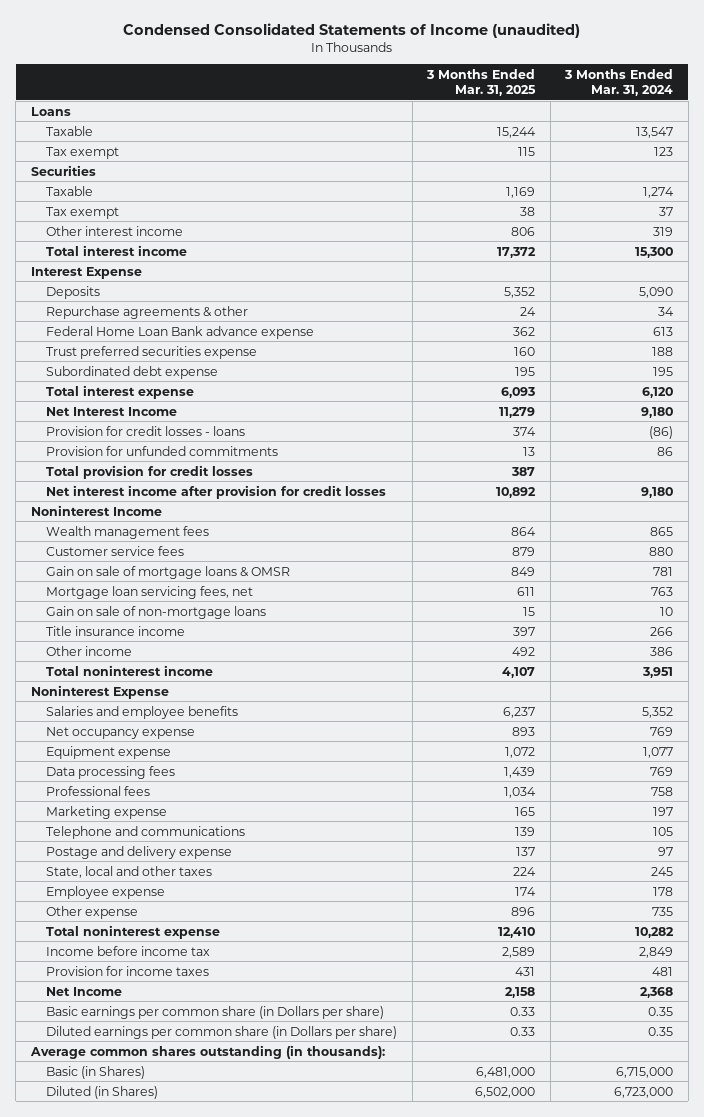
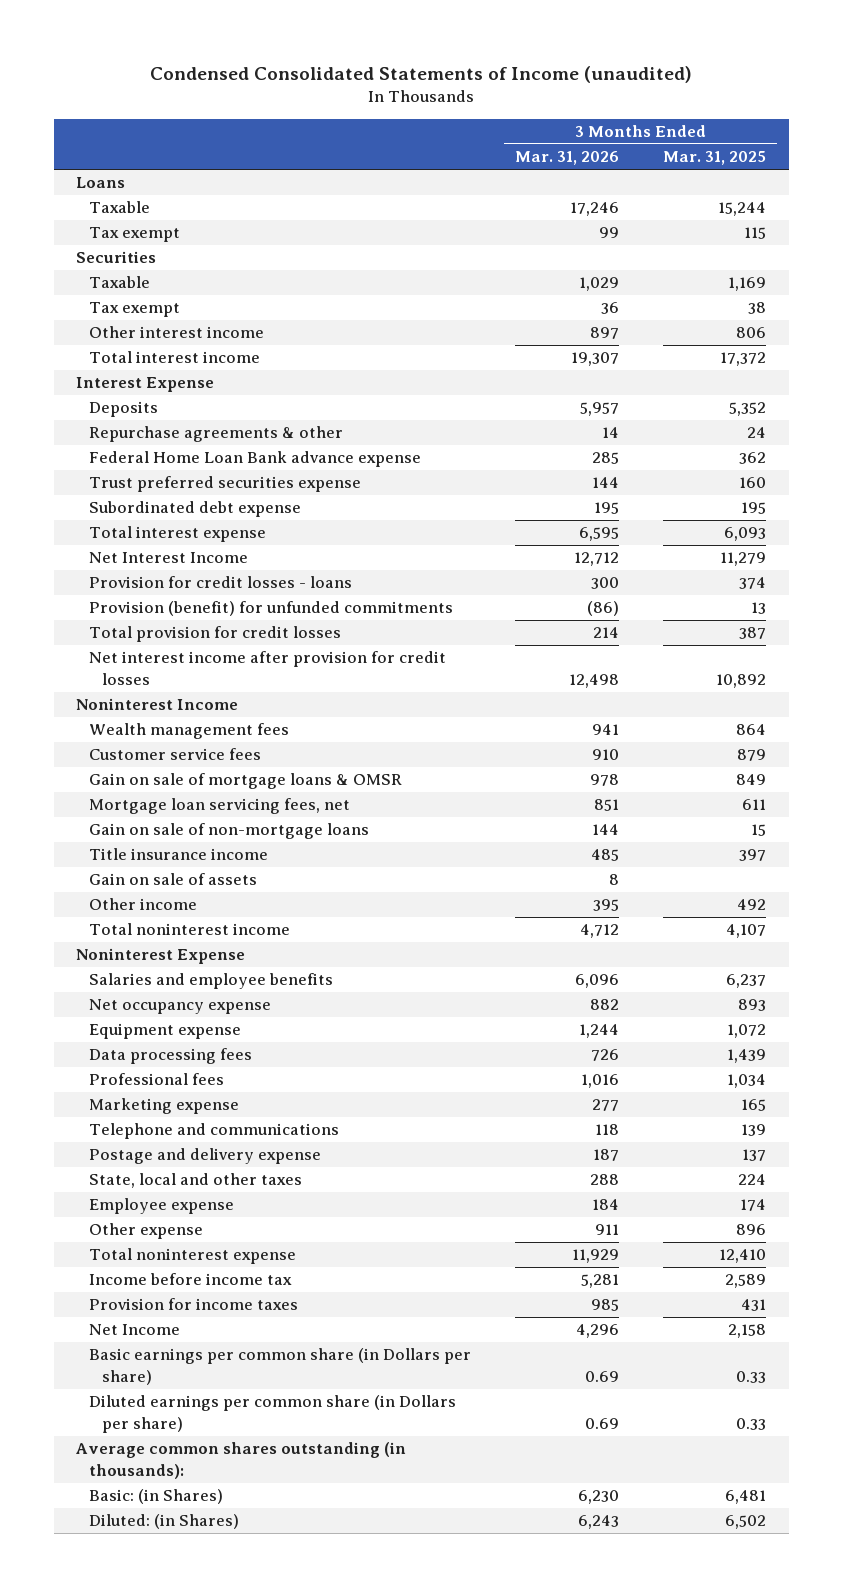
- | 3 Months Ended Mar. 31, 2025 | 3 Months Ended Mar. 31, 2024
+ | 3 Months Ended Mar. 31, 2026 | 3 Months Ended Mar. 31, 2025
- Provision for unfunded commitments | 13 | 86
+ Provision (benefit) for unfunded commitments | (86) | 13
+ Gain on sale of assets | 8 |
- Basic (in Shares) | 6,481,000 | 6,715,000
- Diluted (in Shares) | 6,502,000 | 6,723,000
+ Basic: (in Shares) | 6,230 | 6,481
+ Diluted: (in Shares) | 6,243 | 6,502

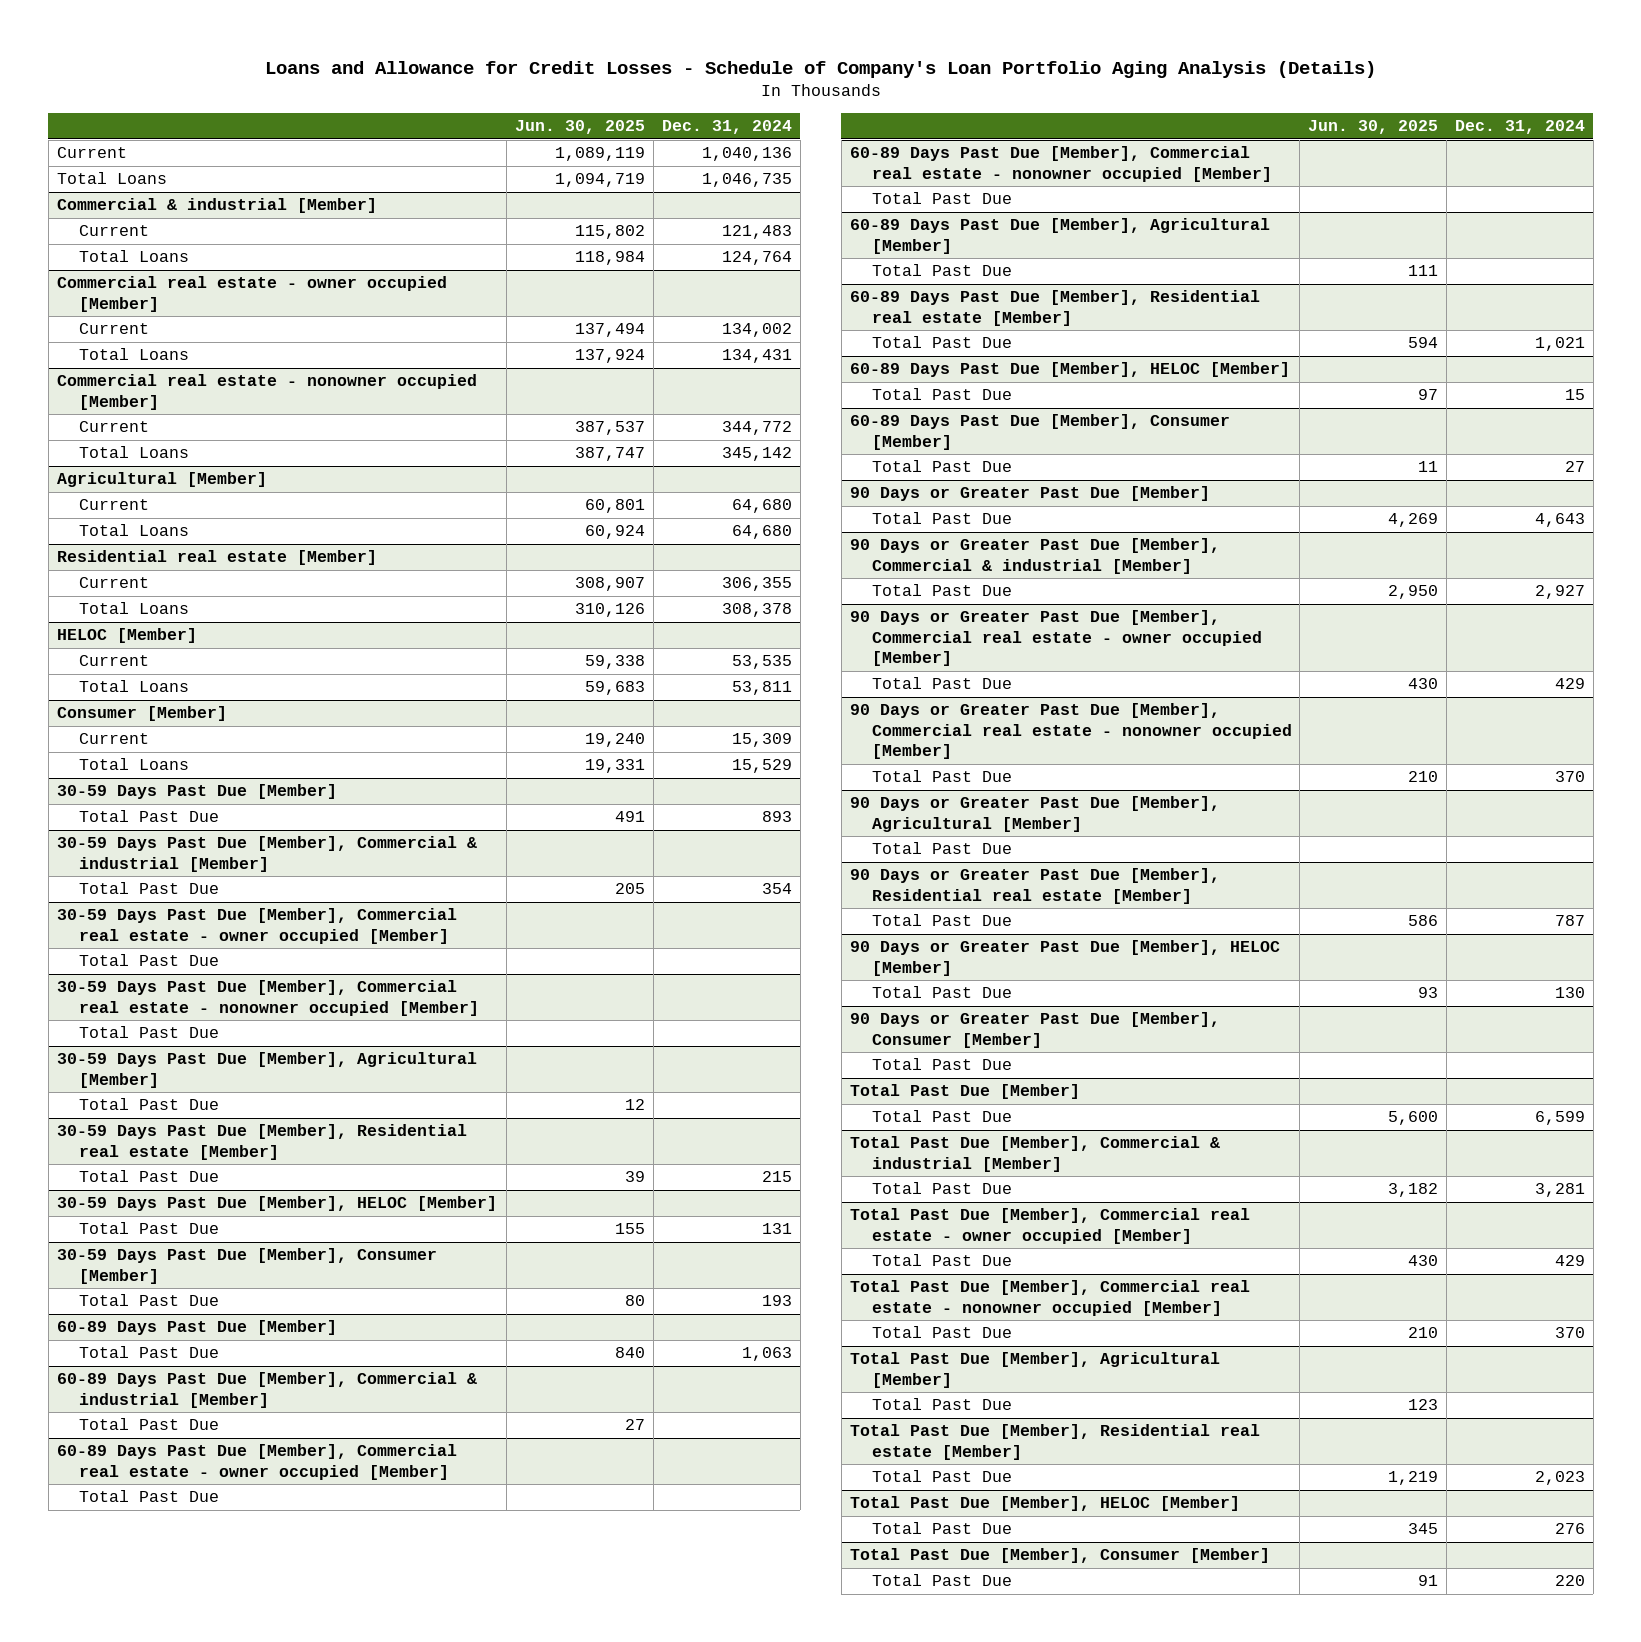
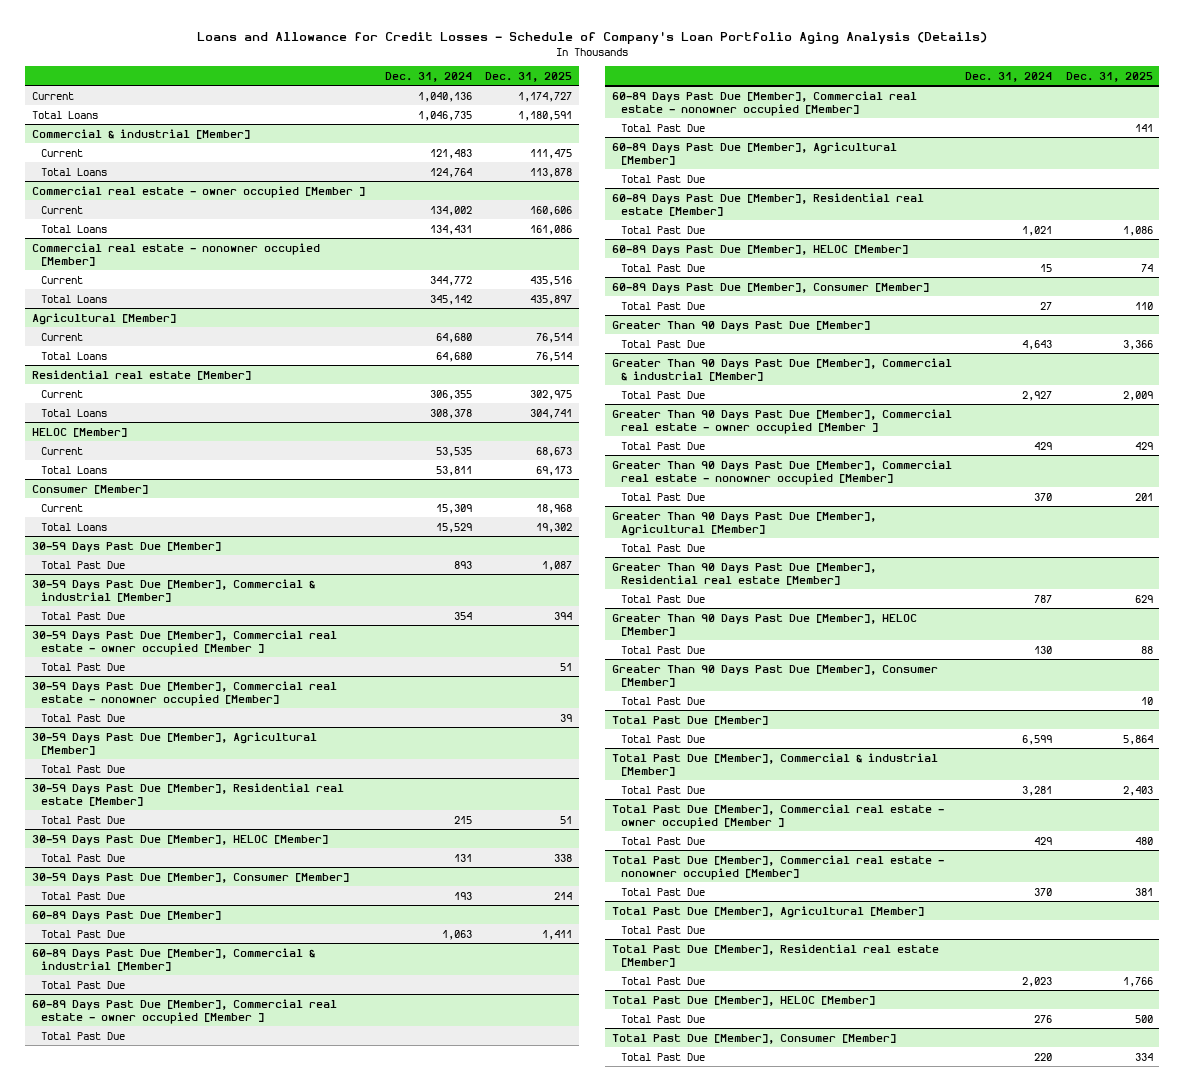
- | Jun. 30, 2025 | Dec. 31, 2024
+ | Dec. 31, 2024 | Dec. 31, 2025
- Commercial real estate - owner occupied [Member]
+ Commercial real estate - owner occupied [Member ]
- 30-59 Days Past Due [Member], Commercial real estate - owner occupied [Member]
+ 30-59 Days Past Due [Member], Commercial real estate - owner occupied [Member ]
- 60-89 Days Past Due [Member], Commercial real estate - owner occupied [Member]
+ 60-89 Days Past Due [Member], Commercial real estate - owner occupied [Member ]
- 90 Days or Greater Past Due [Member]
+ Greater Than 90 Days Past Due [Member]
- 90 Days or Greater Past Due [Member], Commercial & industrial [Member]
+ Greater Than 90 Days Past Due [Member], Commercial & industrial [Member]
- 90 Days or Greater Past Due [Member], Commercial real estate - owner occupied [Member]
+ Greater Than 90 Days Past Due [Member], Commercial real estate - owner occupied [Member ]
- 90 Days or Greater Past Due [Member], Commercial real estate - nonowner occupied [Member]
+ Greater Than 90 Days Past Due [Member], Commercial real estate - nonowner occupied [Member]
- 90 Days or Greater Past Due [Member], Agricultural [Member]
+ Greater Than 90 Days Past Due [Member], Agricultural [Member]
- 90 Days or Greater Past Due [Member], Residential real estate [Member]
+ Greater Than 90 Days Past Due [Member], Residential real estate [Member]
- 90 Days or Greater Past Due [Member], HELOC [Member]
+ Greater Than 90 Days Past Due [Member], HELOC [Member]
- 90 Days or Greater Past Due [Member], Consumer [Member]
+ Greater Than 90 Days Past Due [Member], Consumer [Member]
- Total Past Due [Member], Commercial real estate - owner occupied [Member]
+ Total Past Due [Member], Commercial real estate - owner occupied [Member ]

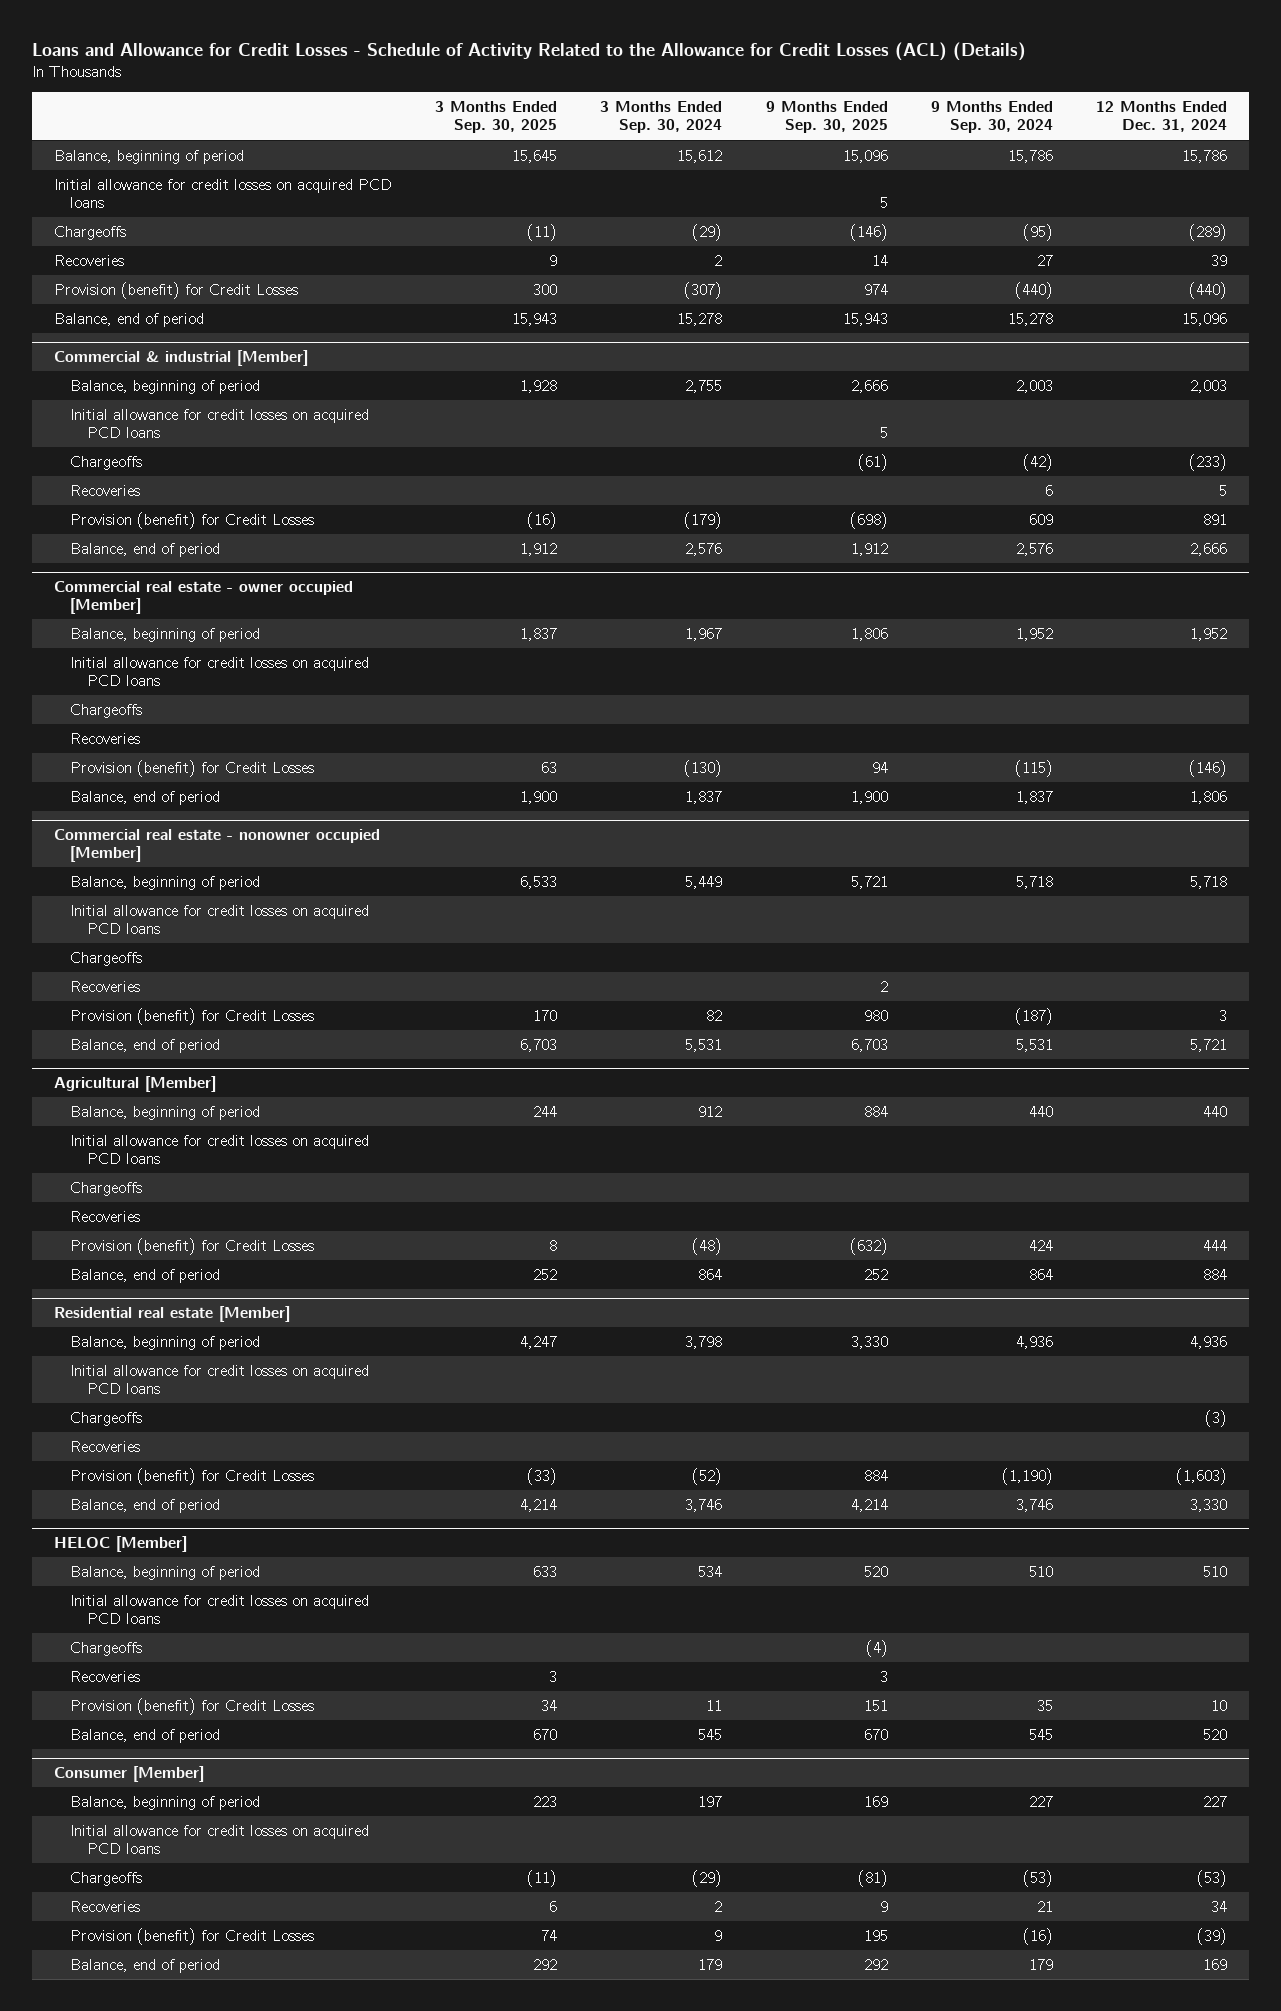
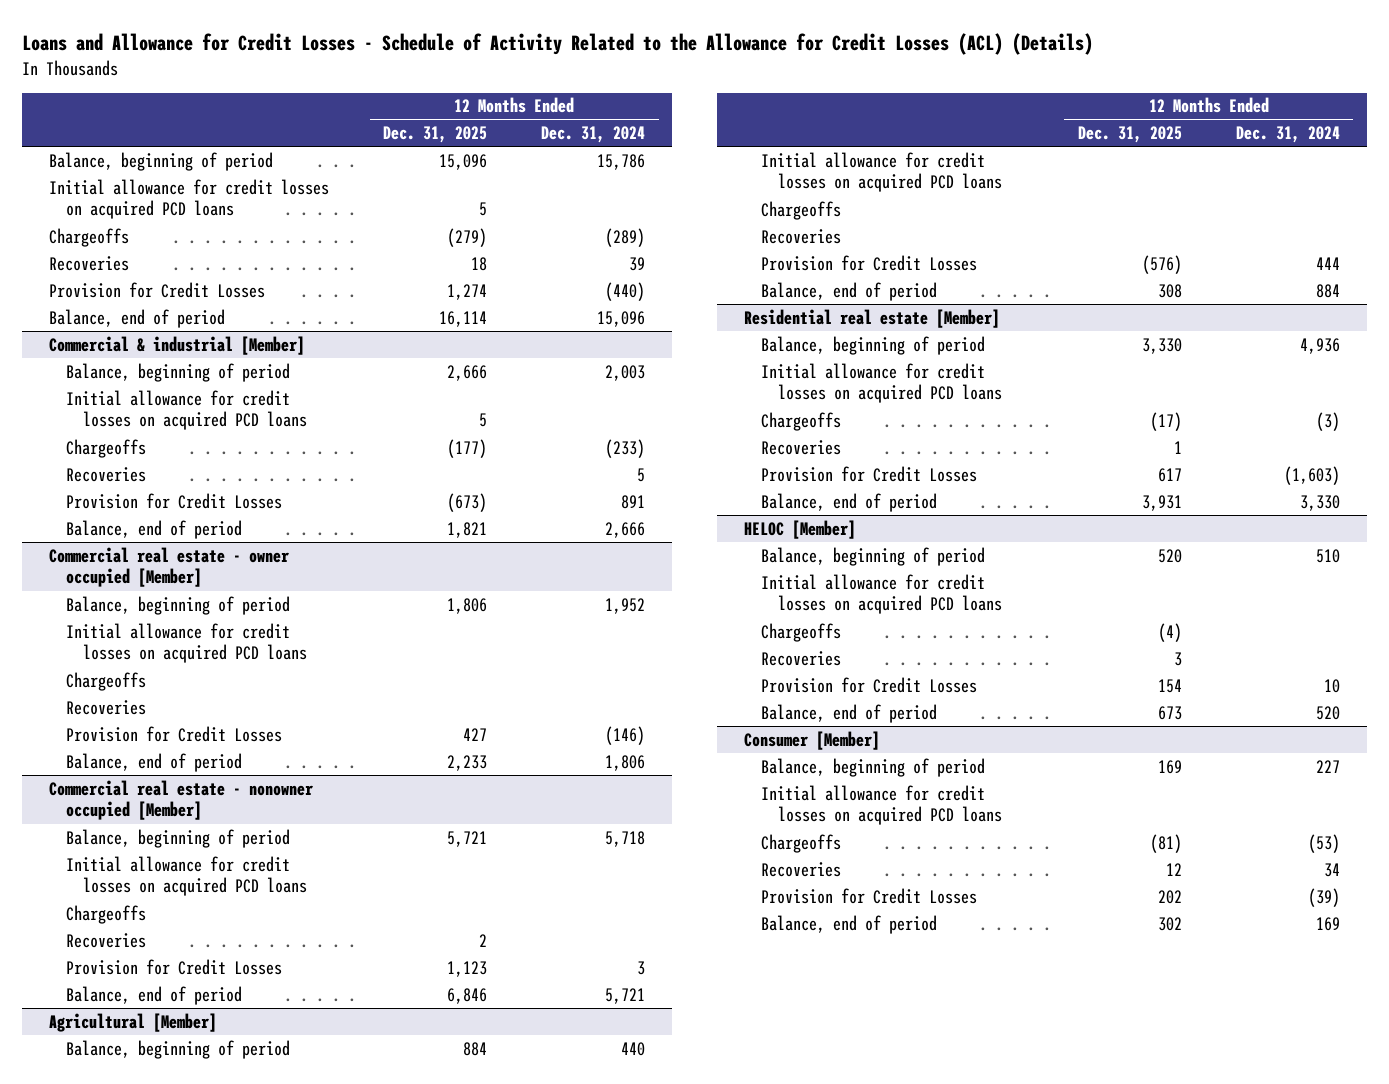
- | 3 Months Ended Sep. 30, 2025 | 3 Months Ended Sep. 30, 2024 | 9 Months Ended Sep. 30, 2025 | 9 Months Ended Sep. 30, 2024 | 12 Months Ended Dec. 31, 2024
+ | 12 Months Ended Dec. 31, 2025 | 12 Months Ended Dec. 31, 2024
- Provision (benefit) for Credit Losses | 300 | (307) | 974 | (440) | (440)
+ Provision for Credit Losses | 1,274 | (440)
@ Commercial & industrial [Member]
- Provision (benefit) for Credit Losses | (16) | (179) | (698) | 609 | 891
+ Provision for Credit Losses | (673) | 891
@ Commercial real estate - owner occupied [Member]
- Provision (benefit) for Credit Losses | 63 | (130) | 94 | (115) | (146)
+ Provision for Credit Losses | 427 | (146)
@ Commercial real estate - nonowner occupied [Member]
- Provision (benefit) for Credit Losses | 170 | 82 | 980 | (187) | 3
+ Provision for Credit Losses | 1,123 | 3
@ Agricultural [Member]
- Provision (benefit) for Credit Losses | 8 | (48) | (632) | 424 | 444
+ Provision for Credit Losses | (576) | 444
@ Residential real estate [Member]
- Provision (benefit) for Credit Losses | (33) | (52) | 884 | (1,190) | (1,603)
+ Provision for Credit Losses | 617 | (1,603)
@ HELOC [Member]
- Provision (benefit) for Credit Losses | 34 | 11 | 151 | 35 | 10
+ Provision for Credit Losses | 154 | 10
@ Consumer [Member]
- Provision (benefit) for Credit Losses | 74 | 9 | 195 | (16) | (39)
+ Provision for Credit Losses | 202 | (39)

